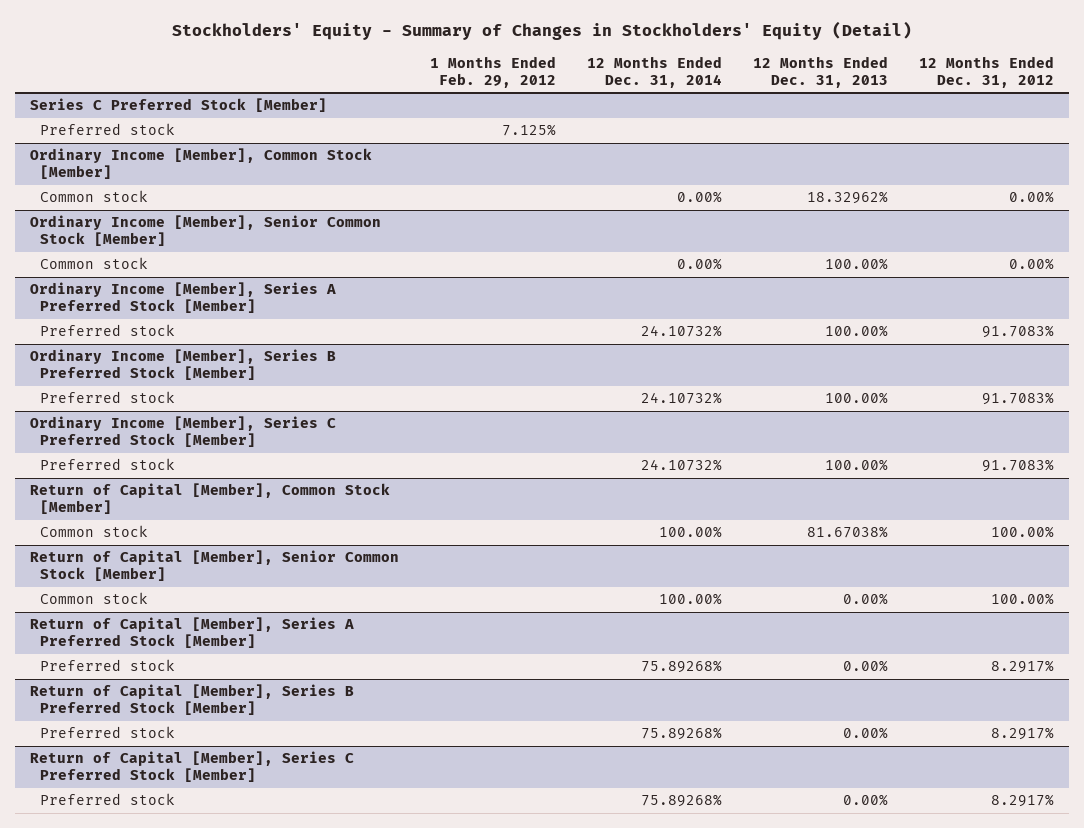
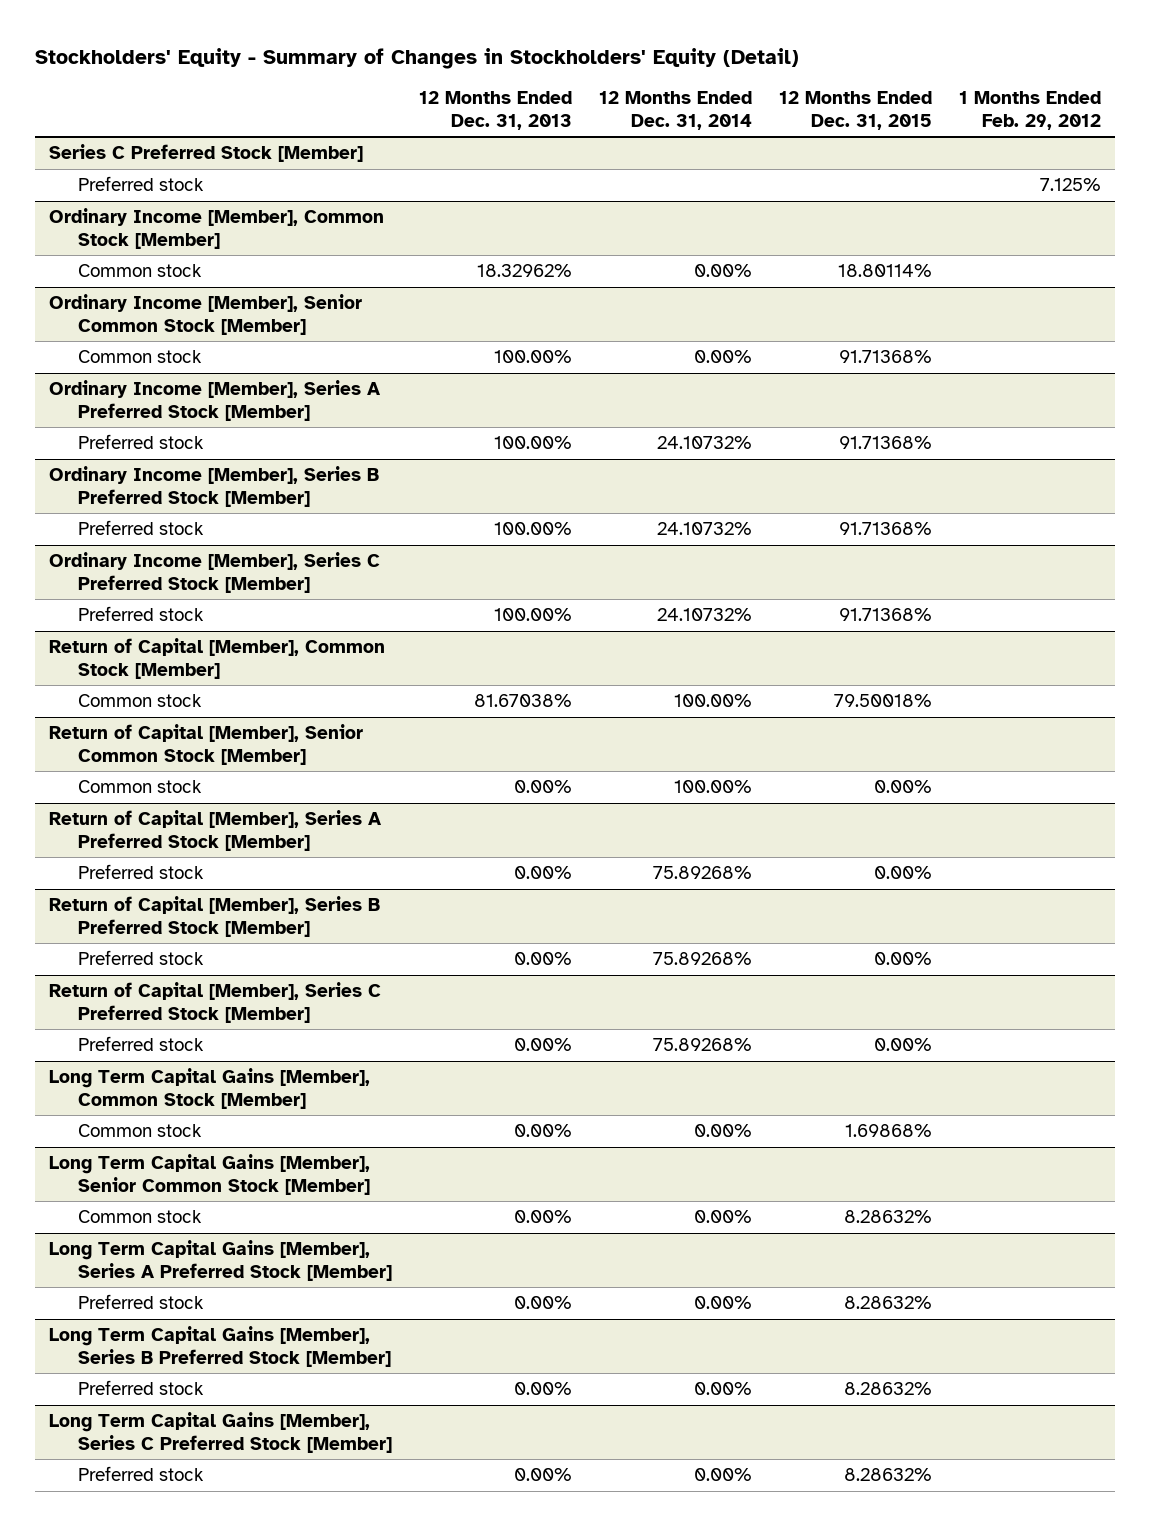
- | 1 Months Ended Feb. 29, 2012 | 12 Months Ended Dec. 31, 2014 | 12 Months Ended Dec. 31, 2013 | 12 Months Ended Dec. 31, 2012
+ | 12 Months Ended Dec. 31, 2013 | 12 Months Ended Dec. 31, 2014 | 12 Months Ended Dec. 31, 2015 | 1 Months Ended Feb. 29, 2012
+ Long Term Capital Gains [Member], Common Stock [Member]
+ Common stock | 0.00% | 0.00% | 1.69868% |
+ Long Term Capital Gains [Member], Senior Common Stock [Member]
+ Common stock | 0.00% | 0.00% | 8.28632% |
+ Long Term Capital Gains [Member], Series A Preferred Stock [Member]
+ Preferred stock | 0.00% | 0.00% | 8.28632% |
+ Long Term Capital Gains [Member], Series B Preferred Stock [Member]
+ Preferred stock | 0.00% | 0.00% | 8.28632% |
+ Long Term Capital Gains [Member], Series C Preferred Stock [Member]
+ Preferred stock | 0.00% | 0.00% | 8.28632% |

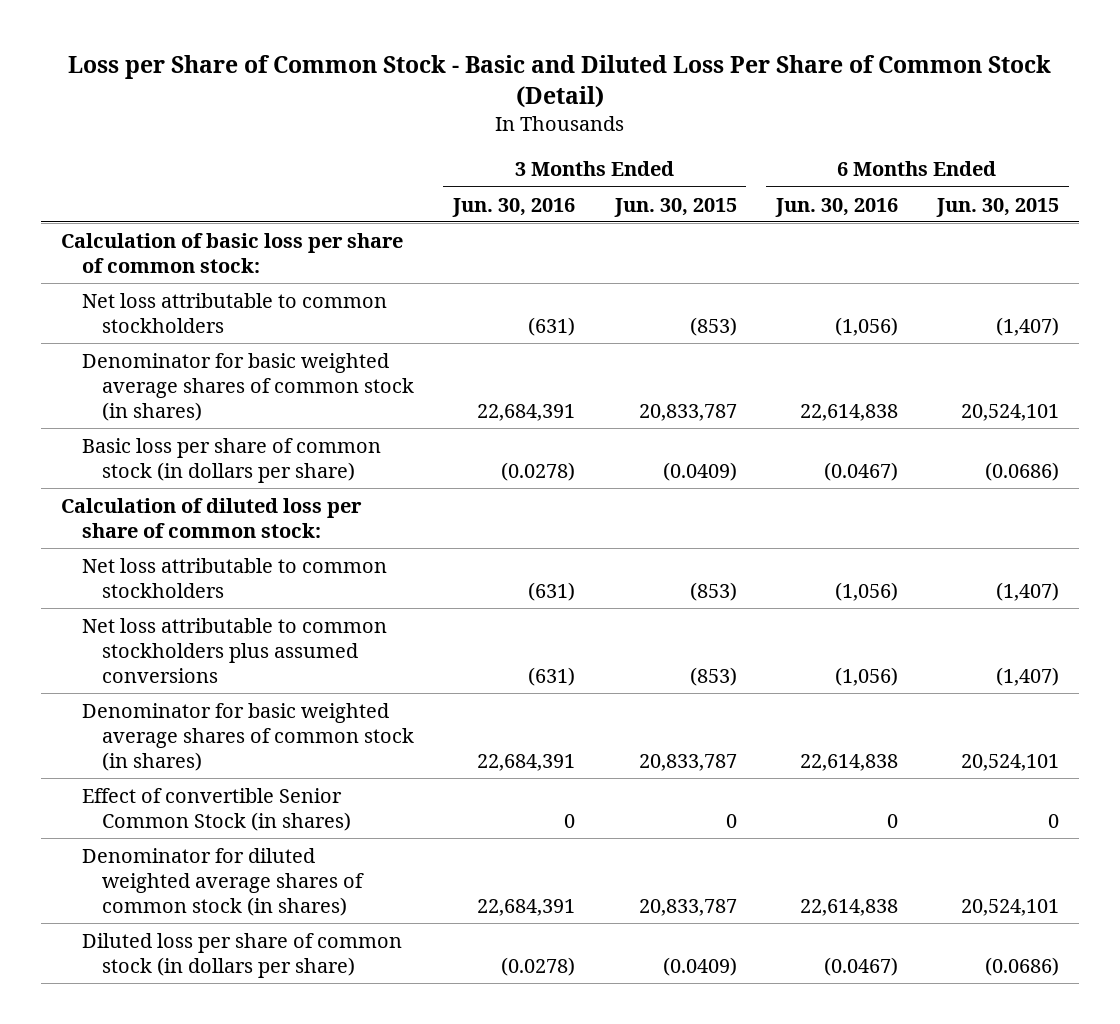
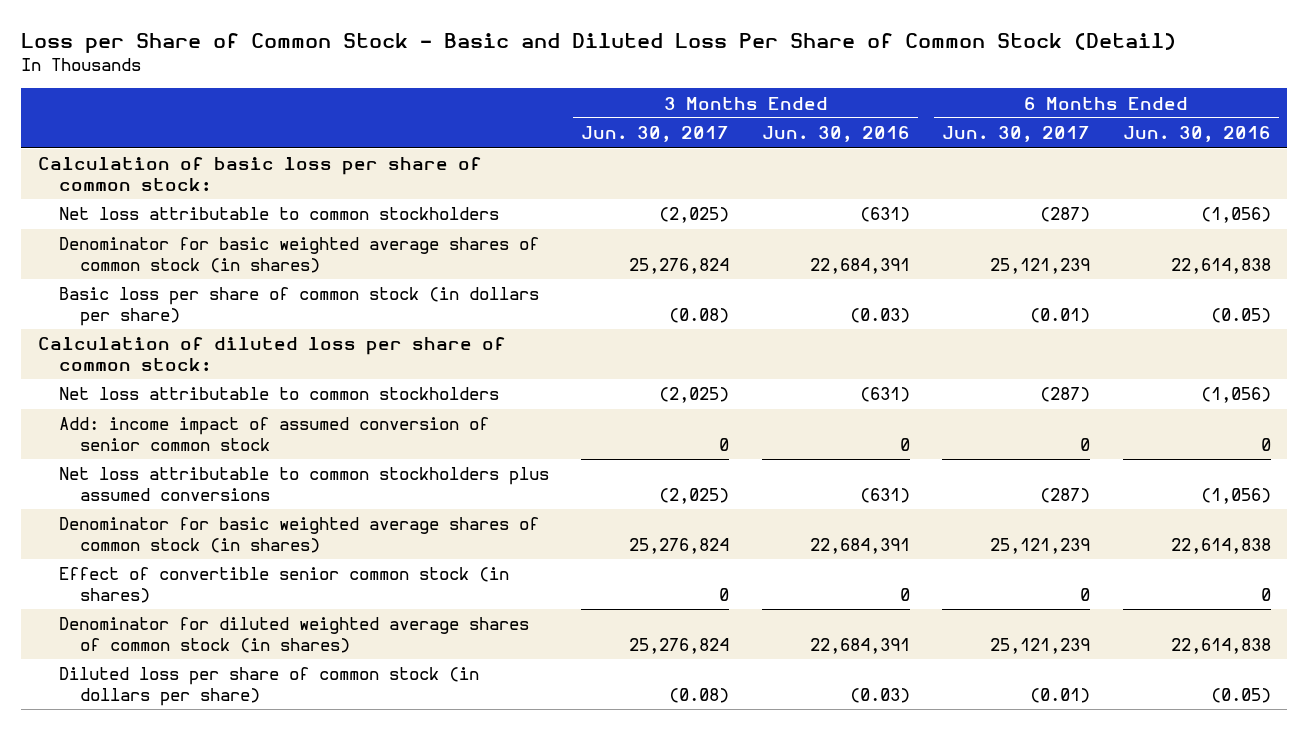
- | 3 Months Ended Jun. 30, 2016 | 3 Months Ended Jun. 30, 2015 | 6 Months Ended Jun. 30, 2016 | 6 Months Ended Jun. 30, 2015
+ | 3 Months Ended Jun. 30, 2017 | 3 Months Ended Jun. 30, 2016 | 6 Months Ended Jun. 30, 2017 | 6 Months Ended Jun. 30, 2016
- Basic loss per share of common stock (in dollars per share) | (0.0278) | (0.0409) | (0.0467) | (0.0686)
+ Basic loss per share of common stock (in dollars per share) | (0.08) | (0.03) | (0.01) | (0.05)
+ Add: income impact of assumed conversion of senior common stock | 0 | 0 | 0 | 0
- Effect of convertible Senior Common Stock (in shares) | 0 | 0 | 0 | 0
+ Effect of convertible senior common stock (in shares) | 0 | 0 | 0 | 0
- Diluted loss per share of common stock (in dollars per share) | (0.0278) | (0.0409) | (0.0467) | (0.0686)
+ Diluted loss per share of common stock (in dollars per share) | (0.08) | (0.03) | (0.01) | (0.05)

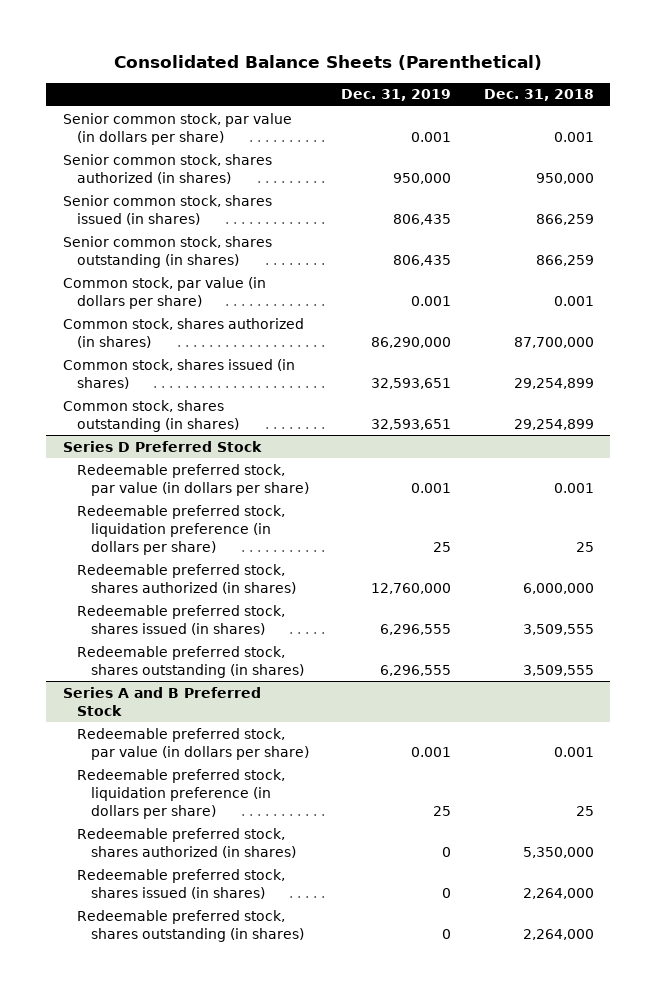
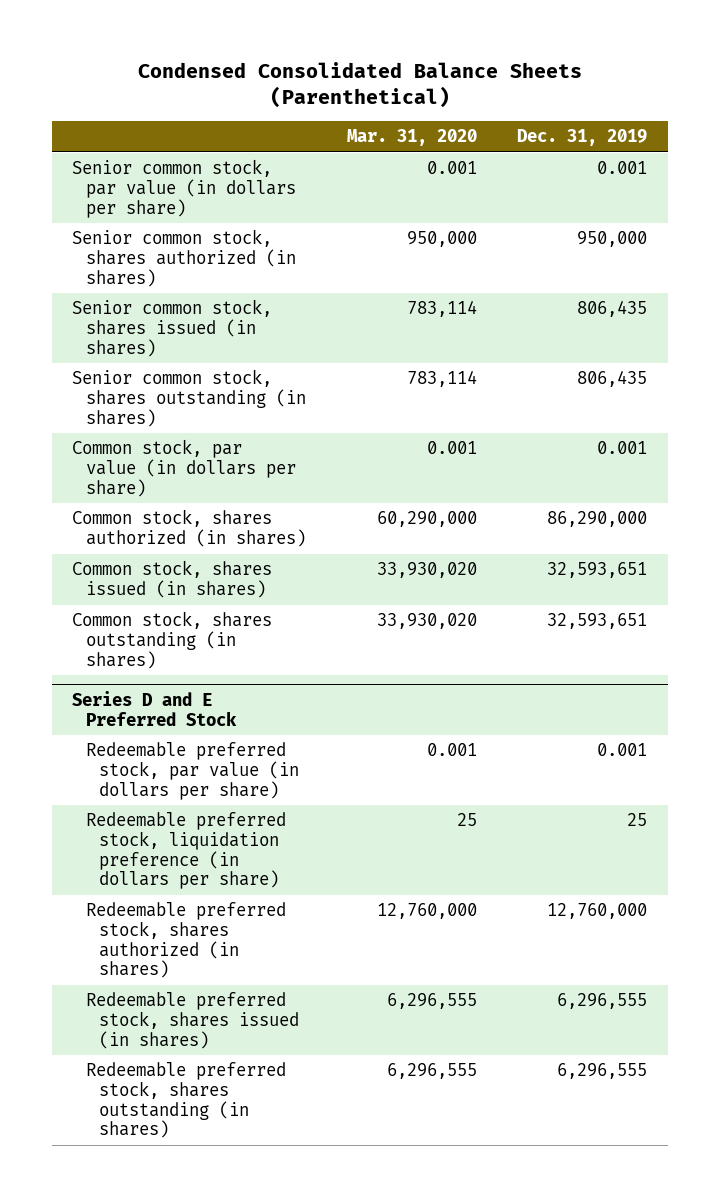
- Consolidated Balance Sheets (Parenthetical)
+ Condensed Consolidated Balance Sheets (Parenthetical)
- | Dec. 31, 2019 | Dec. 31, 2018
+ | Mar. 31, 2020 | Dec. 31, 2019
- Series D Preferred Stock
+ Series D and E Preferred Stock
- Series A and B Preferred Stock
- Redeemable preferred stock, par value (in dollars per share) | 0.001 | 0.001
- Redeemable preferred stock, liquidation preference (in dollars per share) | 25 | 25
- Redeemable preferred stock, shares authorized (in shares) | 0 | 5,350,000
- Redeemable preferred stock, shares issued (in shares) | 0 | 2,264,000
- Redeemable preferred stock, shares outstanding (in shares) | 0 | 2,264,000

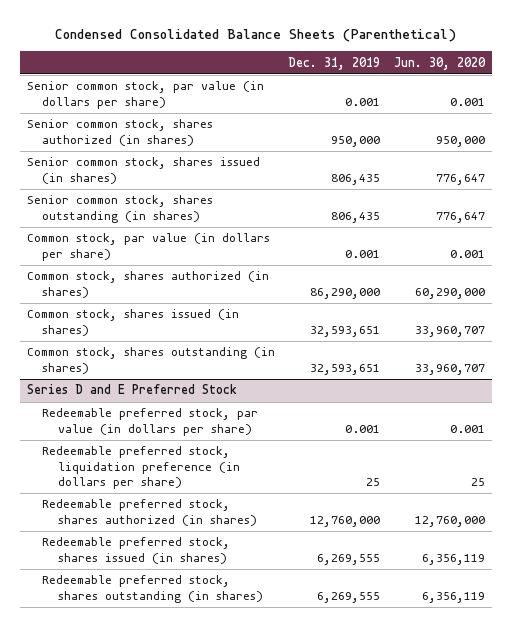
- | Mar. 31, 2020 | Dec. 31, 2019
+ | Dec. 31, 2019 | Jun. 30, 2020
@ Series D and E Preferred Stock
- Redeemable preferred stock, shares issued (in shares) | 6,296,555 | 6,296,555
- Redeemable preferred stock, shares outstanding (in shares) | 6,296,555 | 6,296,555
+ Redeemable preferred stock, shares issued (in shares) | 6,269,555 | 6,356,119
+ Redeemable preferred stock, shares outstanding (in shares) | 6,269,555 | 6,356,119

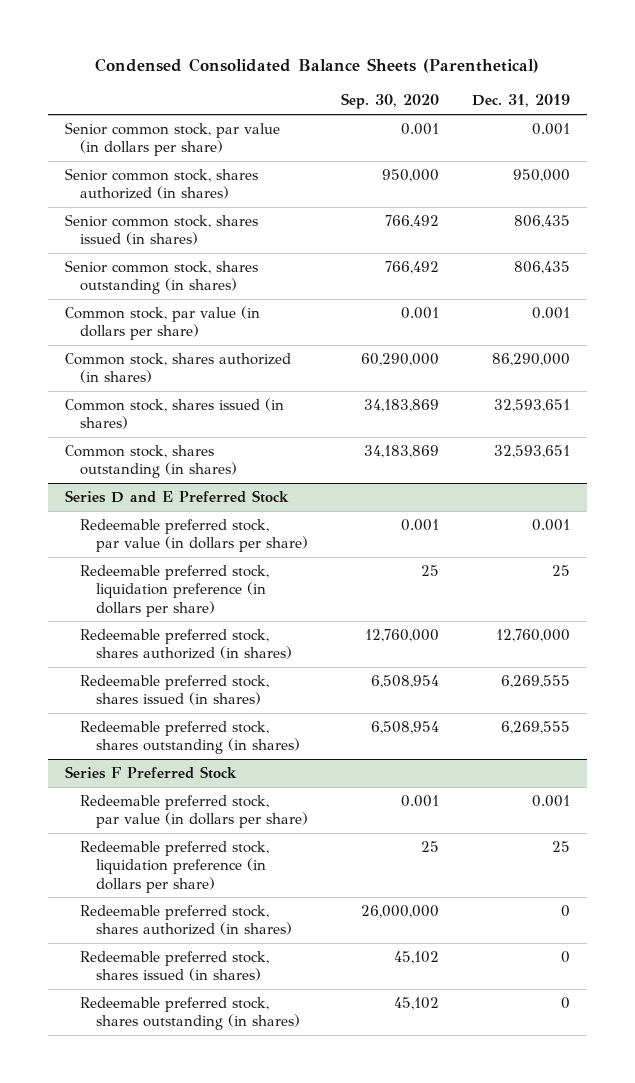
- | Dec. 31, 2019 | Jun. 30, 2020
+ | Sep. 30, 2020 | Dec. 31, 2019
+ Series F Preferred Stock
+ Redeemable preferred stock, par value (in dollars per share) | 0.001 | 0.001
+ Redeemable preferred stock, liquidation preference (in dollars per share) | 25 | 25
+ Redeemable preferred stock, shares authorized (in shares) | 26,000,000 | 0
+ Redeemable preferred stock, shares issued (in shares) | 45,102 | 0
+ Redeemable preferred stock, shares outstanding (in shares) | 45,102 | 0

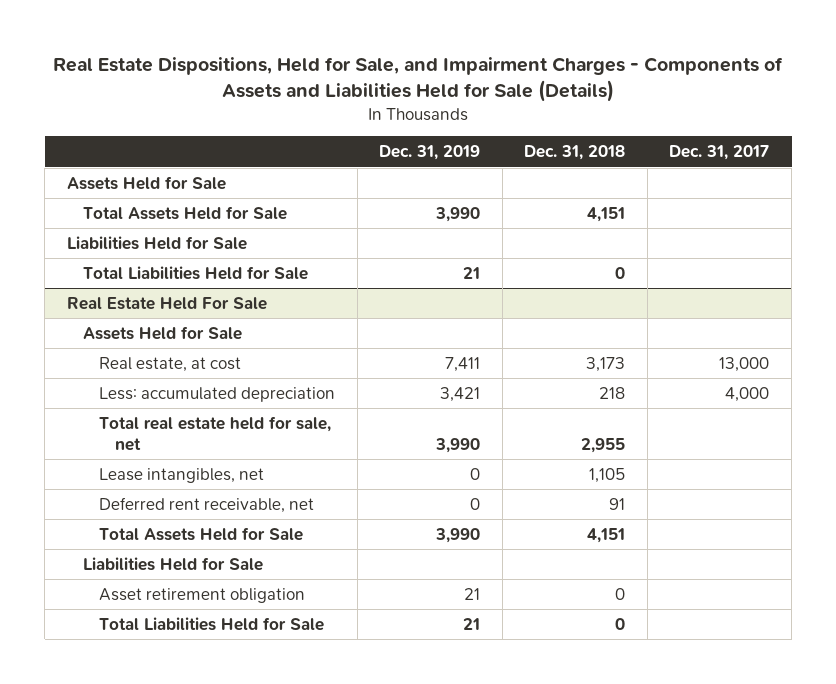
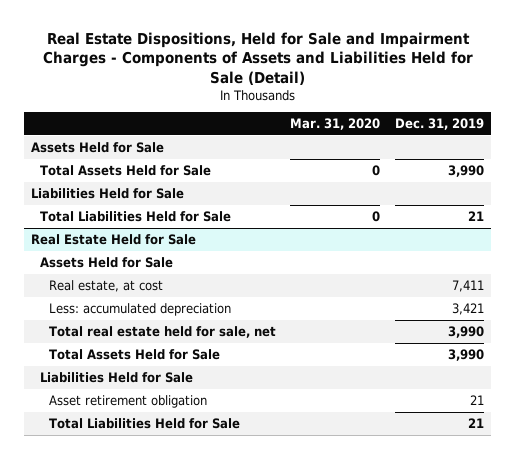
- Real Estate Dispositions, Held for Sale, and Impairment Charges - Components of Assets and Liabilities Held for Sale (Details)
+ Real Estate Dispositions, Held for Sale and Impairment Charges - Components of Assets and Liabilities Held for Sale (Detail)
- | Dec. 31, 2019 | Dec. 31, 2018 | Dec. 31, 2017
+ | Mar. 31, 2020 | Dec. 31, 2019
- Real Estate Held For Sale
+ Real Estate Held for Sale
- Lease intangibles, net | 0 | 1,105 |
- Deferred rent receivable, net | 0 | 91 |

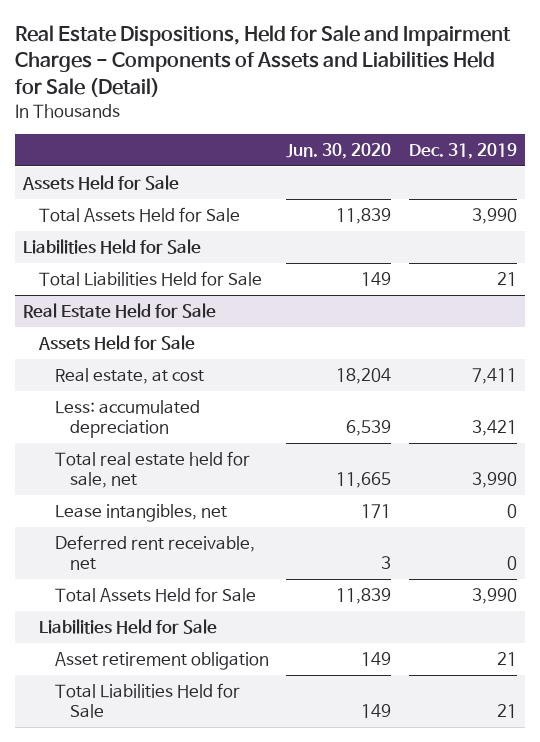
- | Mar. 31, 2020 | Dec. 31, 2019
+ | Jun. 30, 2020 | Dec. 31, 2019
@ Real Estate Held for Sale
+ Lease intangibles, net | 171 | 0
+ Deferred rent receivable, net | 3 | 0

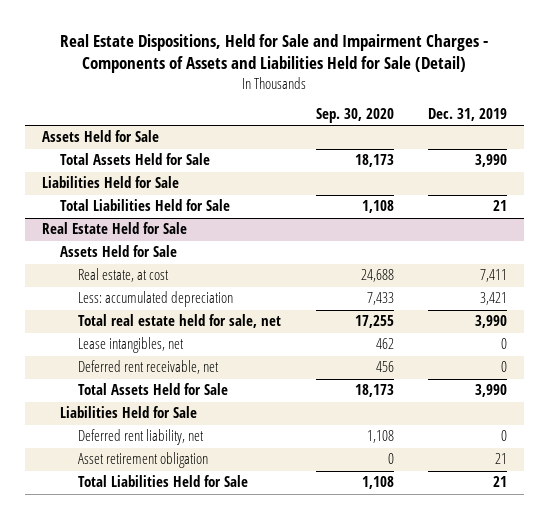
- | Jun. 30, 2020 | Dec. 31, 2019
+ | Sep. 30, 2020 | Dec. 31, 2019
@ Real Estate Held for Sale
+ Deferred rent liability, net | 1,108 | 0

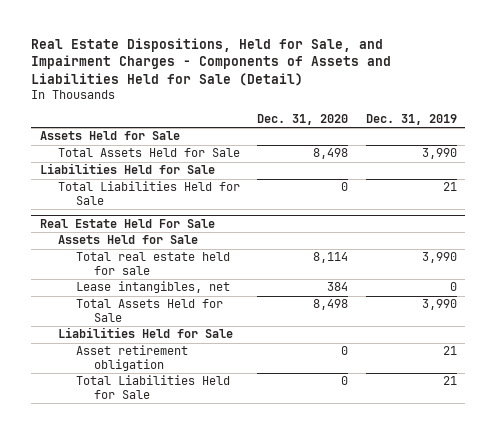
- Real Estate Dispositions, Held for Sale and Impairment Charges - Components of Assets and Liabilities Held for Sale (Detail)
+ Real Estate Dispositions, Held for Sale, and Impairment Charges - Components of Assets and Liabilities Held for Sale (Detail)
- | Sep. 30, 2020 | Dec. 31, 2019
+ | Dec. 31, 2020 | Dec. 31, 2019
- Real Estate Held for Sale
+ Real Estate Held For Sale
- Real estate, at cost | 24,688 | 7,411
- Less: accumulated depreciation | 7,433 | 3,421
- Total real estate held for sale, net | 17,255 | 3,990
+ Total real estate held for sale | 8,114 | 3,990
- Deferred rent receivable, net | 456 | 0
- Deferred rent liability, net | 1,108 | 0

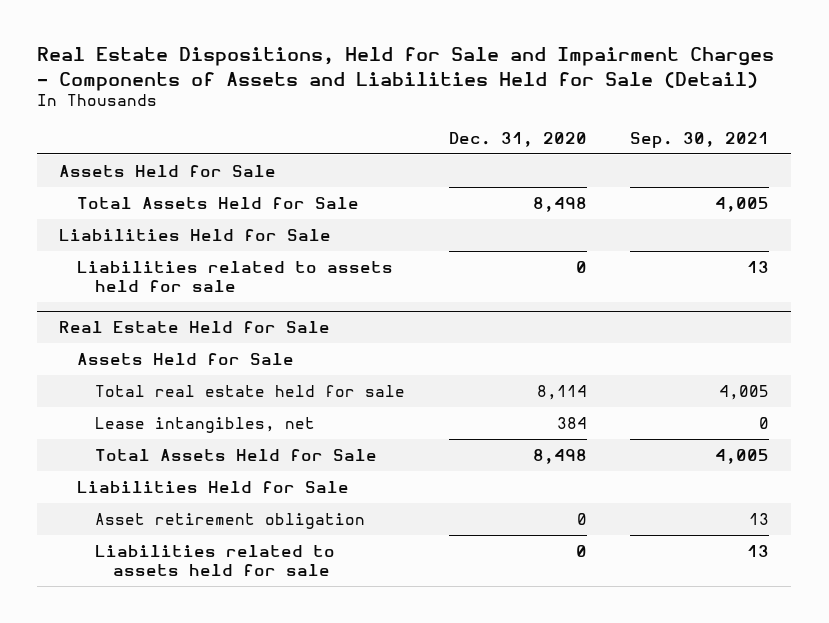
- Real Estate Dispositions, Held for Sale, and Impairment Charges - Components of Assets and Liabilities Held for Sale (Detail)
+ Real Estate Dispositions, Held for Sale and Impairment Charges - Components of Assets and Liabilities Held for Sale (Detail)
- | Dec. 31, 2020 | Dec. 31, 2019
+ | Dec. 31, 2020 | Sep. 30, 2021
- Total Liabilities Held for Sale | 0 | 21
- Real Estate Held For Sale
+ Liabilities related to assets held for sale | 0 | 13
+ Real Estate Held for Sale
- Total Liabilities Held for Sale | 0 | 21
+ Liabilities related to assets held for sale | 0 | 13

